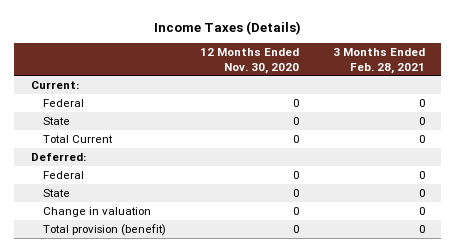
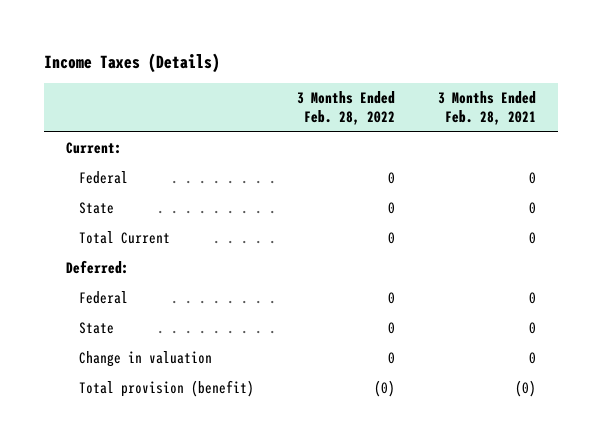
- | 12 Months Ended Nov. 30, 2020 | 3 Months Ended Feb. 28, 2021
+ | 3 Months Ended Feb. 28, 2022 | 3 Months Ended Feb. 28, 2021
- Total provision (benefit) | 0 | 0
+ Total provision (benefit) | (0) | (0)

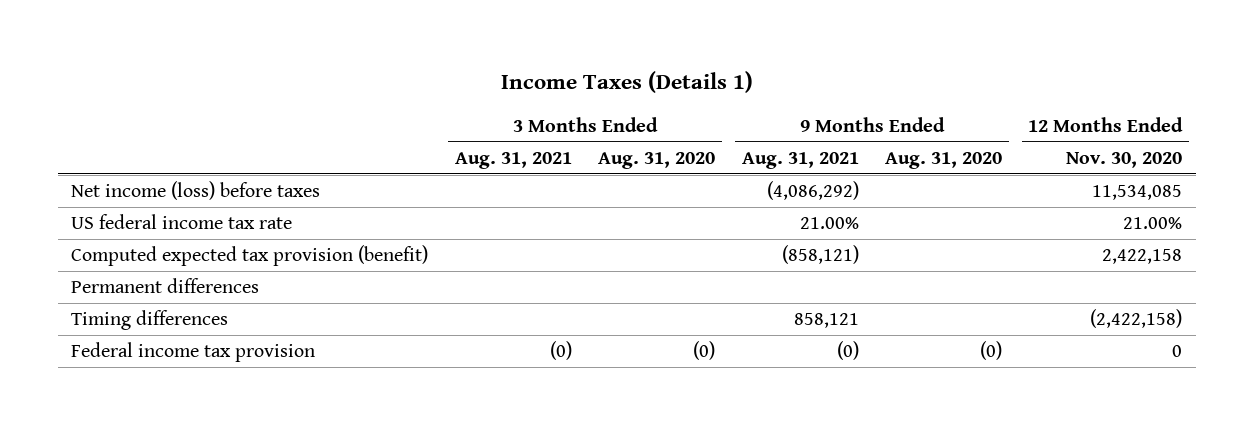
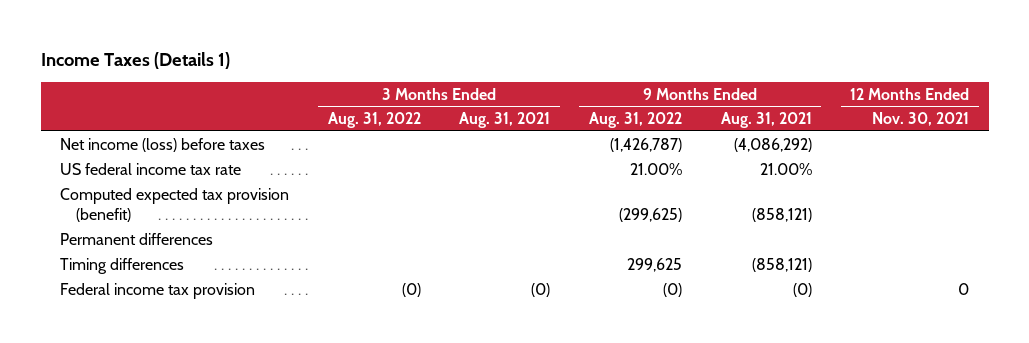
- | 3 Months Ended Aug. 31, 2021 | 3 Months Ended Aug. 31, 2020 | 9 Months Ended Aug. 31, 2021 | 9 Months Ended Aug. 31, 2020 | 12 Months Ended Nov. 30, 2020
+ | 3 Months Ended Aug. 31, 2022 | 3 Months Ended Aug. 31, 2021 | 9 Months Ended Aug. 31, 2022 | 9 Months Ended Aug. 31, 2021 | 12 Months Ended Nov. 30, 2021
- Timing differences | | | 858,121 | | (2,422,158)
+ Timing differences | | | 299,625 | (858,121) |

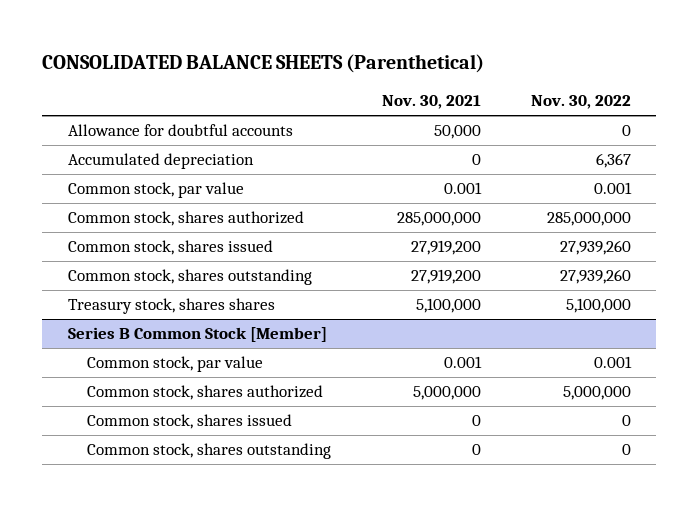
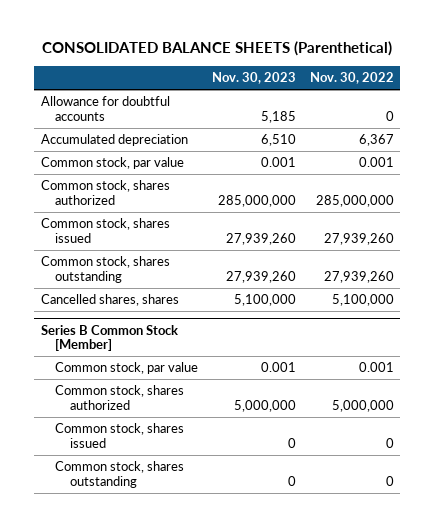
- | Nov. 30, 2021 | Nov. 30, 2022
+ | Nov. 30, 2023 | Nov. 30, 2022
- Treasury stock, shares shares | 5,100,000 | 5,100,000
+ Cancelled shares, shares | 5,100,000 | 5,100,000

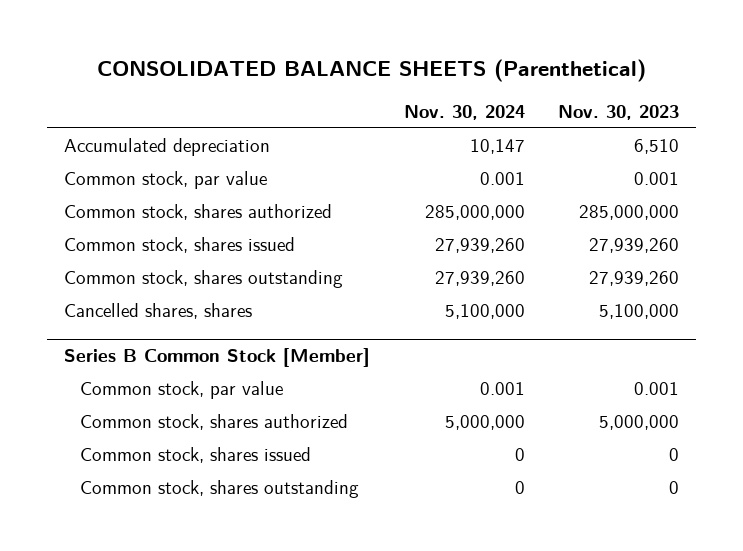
- | Nov. 30, 2023 | Nov. 30, 2022
+ | Nov. 30, 2024 | Nov. 30, 2023
- Allowance for doubtful accounts | 5,185 | 0

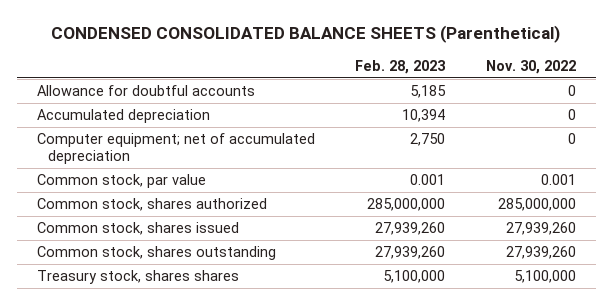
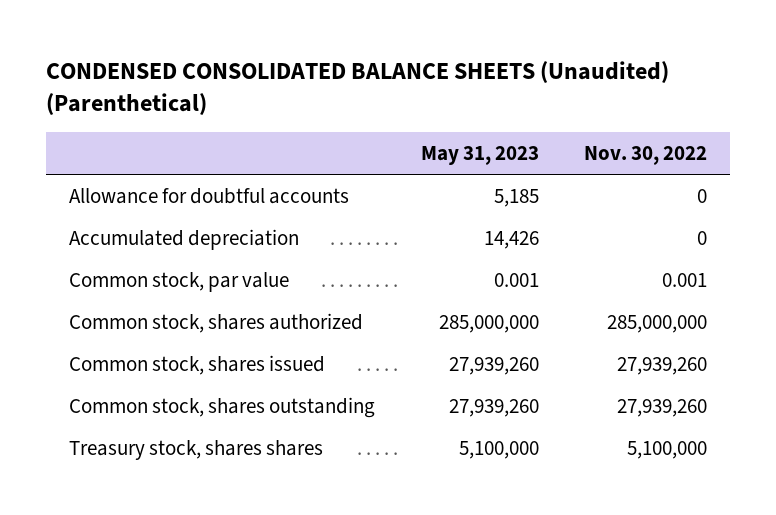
- CONDENSED CONSOLIDATED BALANCE SHEETS (Parenthetical)
+ CONDENSED CONSOLIDATED BALANCE SHEETS (Unaudited) (Parenthetical)
- | Feb. 28, 2023 | Nov. 30, 2022
+ | May 31, 2023 | Nov. 30, 2022
- Computer equipment; net of accumulated depreciation | 2,750 | 0

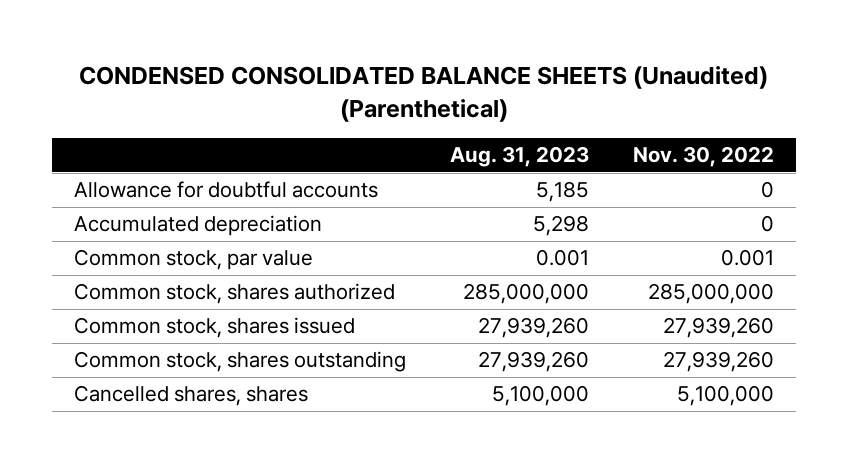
- | May 31, 2023 | Nov. 30, 2022
+ | Aug. 31, 2023 | Nov. 30, 2022
- Treasury stock, shares shares | 5,100,000 | 5,100,000
+ Cancelled shares, shares | 5,100,000 | 5,100,000

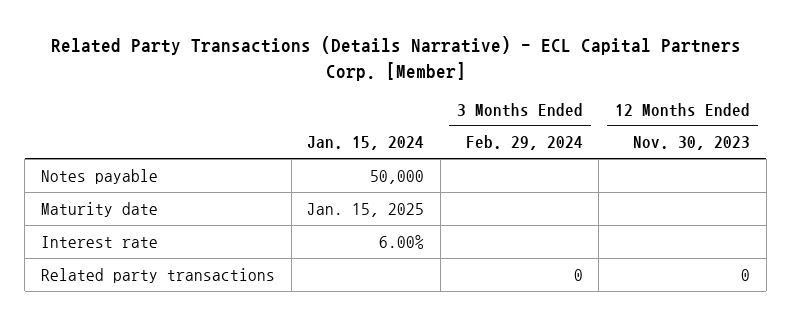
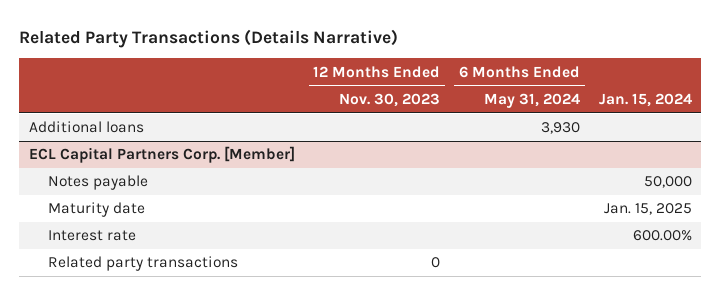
- Related Party Transactions (Details Narrative) - ECL Capital Partners Corp. [Member]
+ Related Party Transactions (Details Narrative)
- | Jan. 15, 2024 | 3 Months Ended Feb. 29, 2024 | 12 Months Ended Nov. 30, 2023
+ | 12 Months Ended Nov. 30, 2023 | 6 Months Ended May 31, 2024 | Jan. 15, 2024
+ Additional loans | | 3,930 |
+ ECL Capital Partners Corp. [Member]
- Interest rate | 6.00% | |
+ Interest rate | | | 600.00%

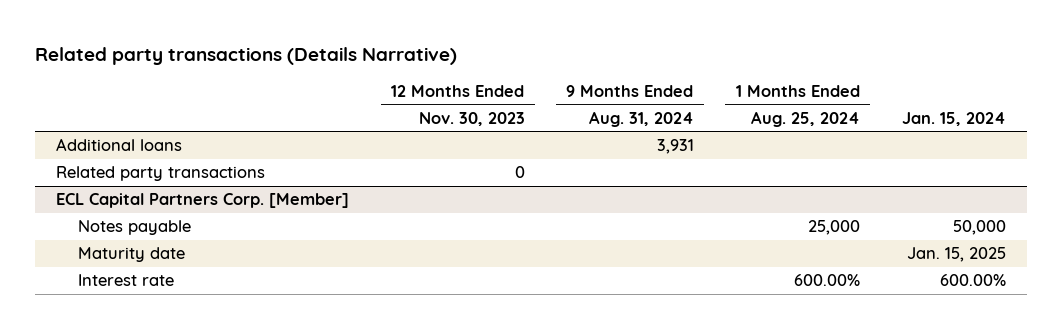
- Related Party Transactions (Details Narrative)
+ Related party transactions (Details Narrative)
- | 12 Months Ended Nov. 30, 2023 | 6 Months Ended May 31, 2024 | Jan. 15, 2024
+ | 12 Months Ended Nov. 30, 2023 | 9 Months Ended Aug. 31, 2024 | 1 Months Ended Aug. 25, 2024 | Jan. 15, 2024
+ Related party transactions | 0 | | |
@ ECL Capital Partners Corp. [Member]
- Related party transactions | 0 | |

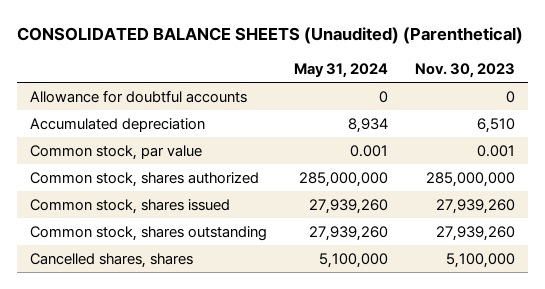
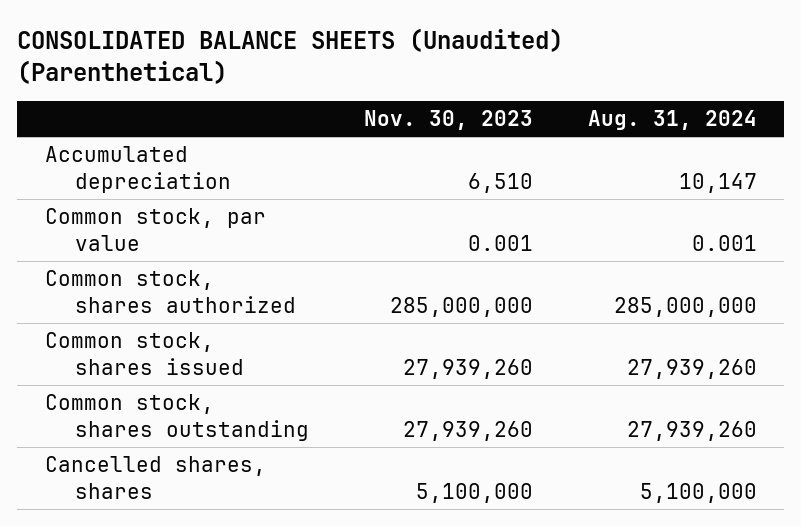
- | May 31, 2024 | Nov. 30, 2023
+ | Nov. 30, 2023 | Aug. 31, 2024
- Allowance for doubtful accounts | 0 | 0

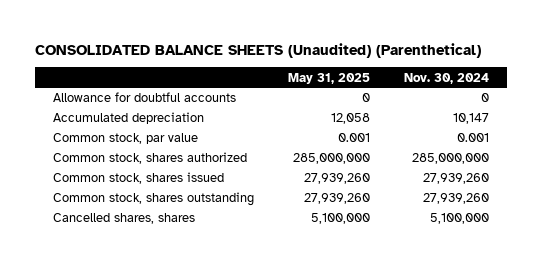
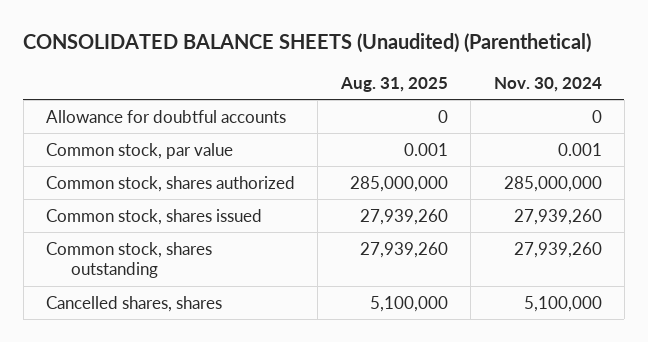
- | May 31, 2025 | Nov. 30, 2024
+ | Aug. 31, 2025 | Nov. 30, 2024
- Accumulated depreciation | 12,058 | 10,147

